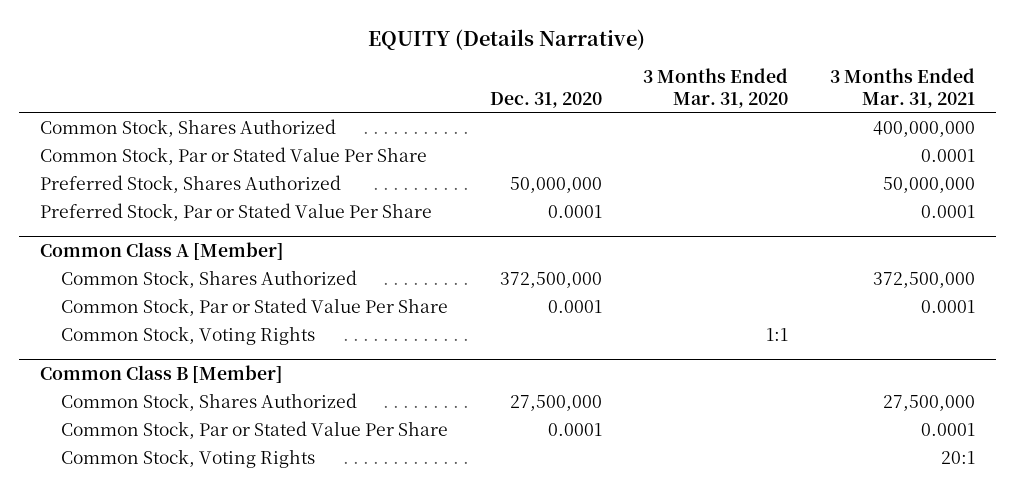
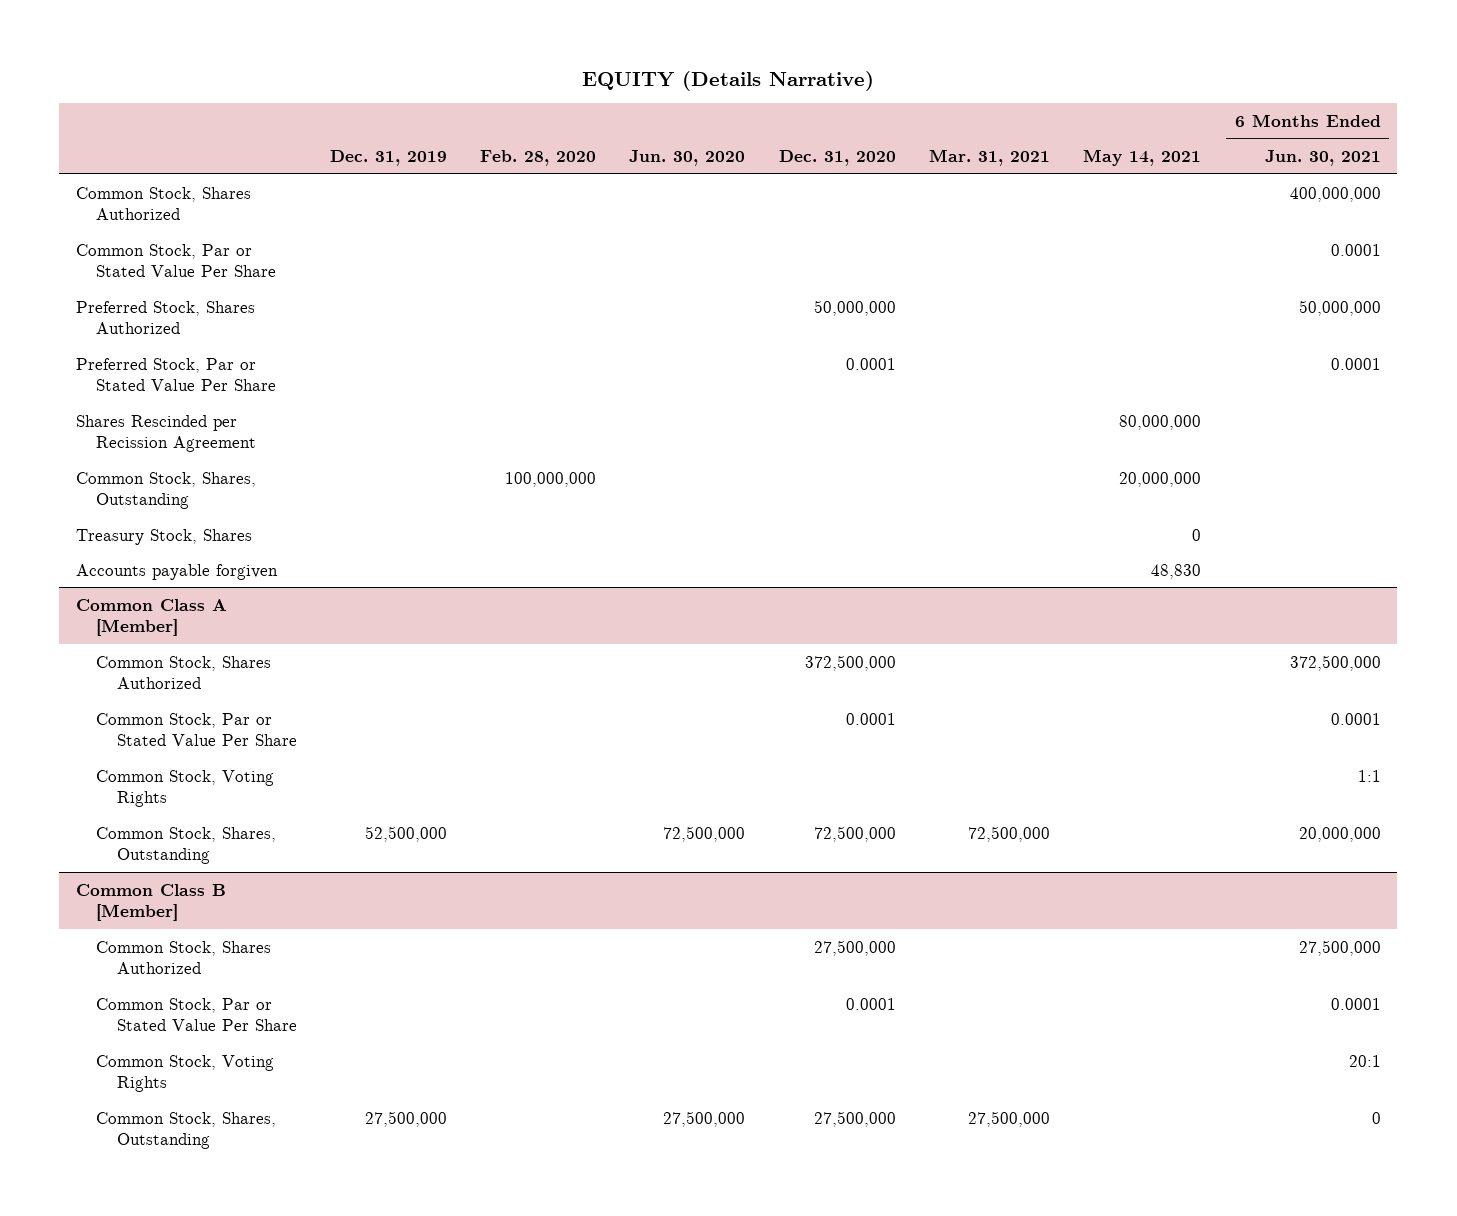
- | Dec. 31, 2020 | 3 Months Ended Mar. 31, 2020 | 3 Months Ended Mar. 31, 2021
+ | Dec. 31, 2019 | Feb. 28, 2020 | Jun. 30, 2020 | Dec. 31, 2020 | Mar. 31, 2021 | May 14, 2021 | 6 Months Ended Jun. 30, 2021
+ Shares Rescinded per Recission Agreement | | | | | | 80,000,000 |
+ Common Stock, Shares, Outstanding | | 100,000,000 | | | | 20,000,000 |
+ Treasury Stock, Shares | | | | | | 0 |
+ Accounts payable forgiven | | | | | | 48,830 |
@ Common Class A [Member]
+ Common Stock, Shares, Outstanding | 52,500,000 | | 72,500,000 | 72,500,000 | 72,500,000 | | 20,000,000
@ Common Class B [Member]
+ Common Stock, Shares, Outstanding | 27,500,000 | | 27,500,000 | 27,500,000 | 27,500,000 | | 0

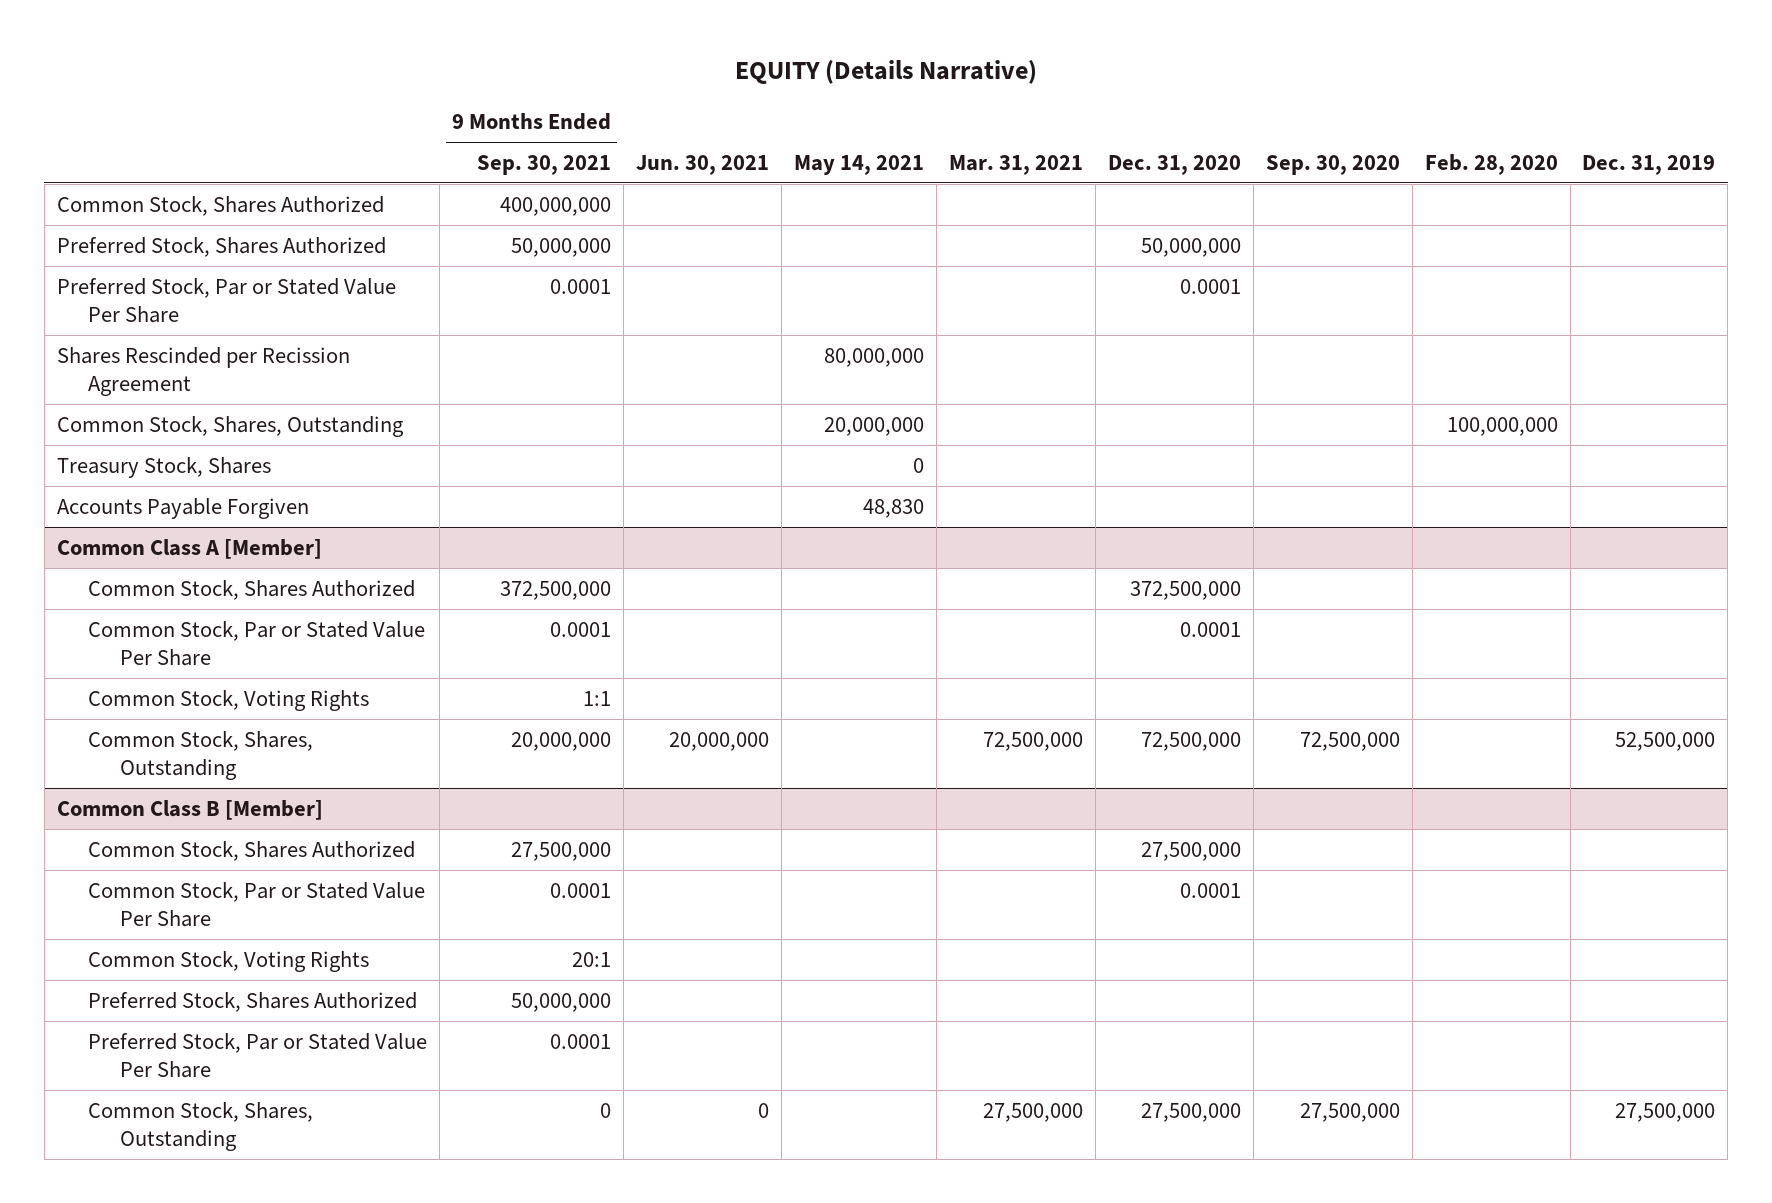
- | Dec. 31, 2019 | Feb. 28, 2020 | Jun. 30, 2020 | Dec. 31, 2020 | Mar. 31, 2021 | May 14, 2021 | 6 Months Ended Jun. 30, 2021
+ | 9 Months Ended Sep. 30, 2021 | Jun. 30, 2021 | May 14, 2021 | Mar. 31, 2021 | Dec. 31, 2020 | Sep. 30, 2020 | Feb. 28, 2020 | Dec. 31, 2019
- Common Stock, Par or Stated Value Per Share | | | | | | | 0.0001
- Accounts payable forgiven | | | | | | 48,830 |
+ Accounts Payable Forgiven | | | 48,830 | | | | |
@ Common Class B [Member]
+ Preferred Stock, Shares Authorized | 50,000,000 | | | | | | |
+ Preferred Stock, Par or Stated Value Per Share | 0.0001 | | | | | | |

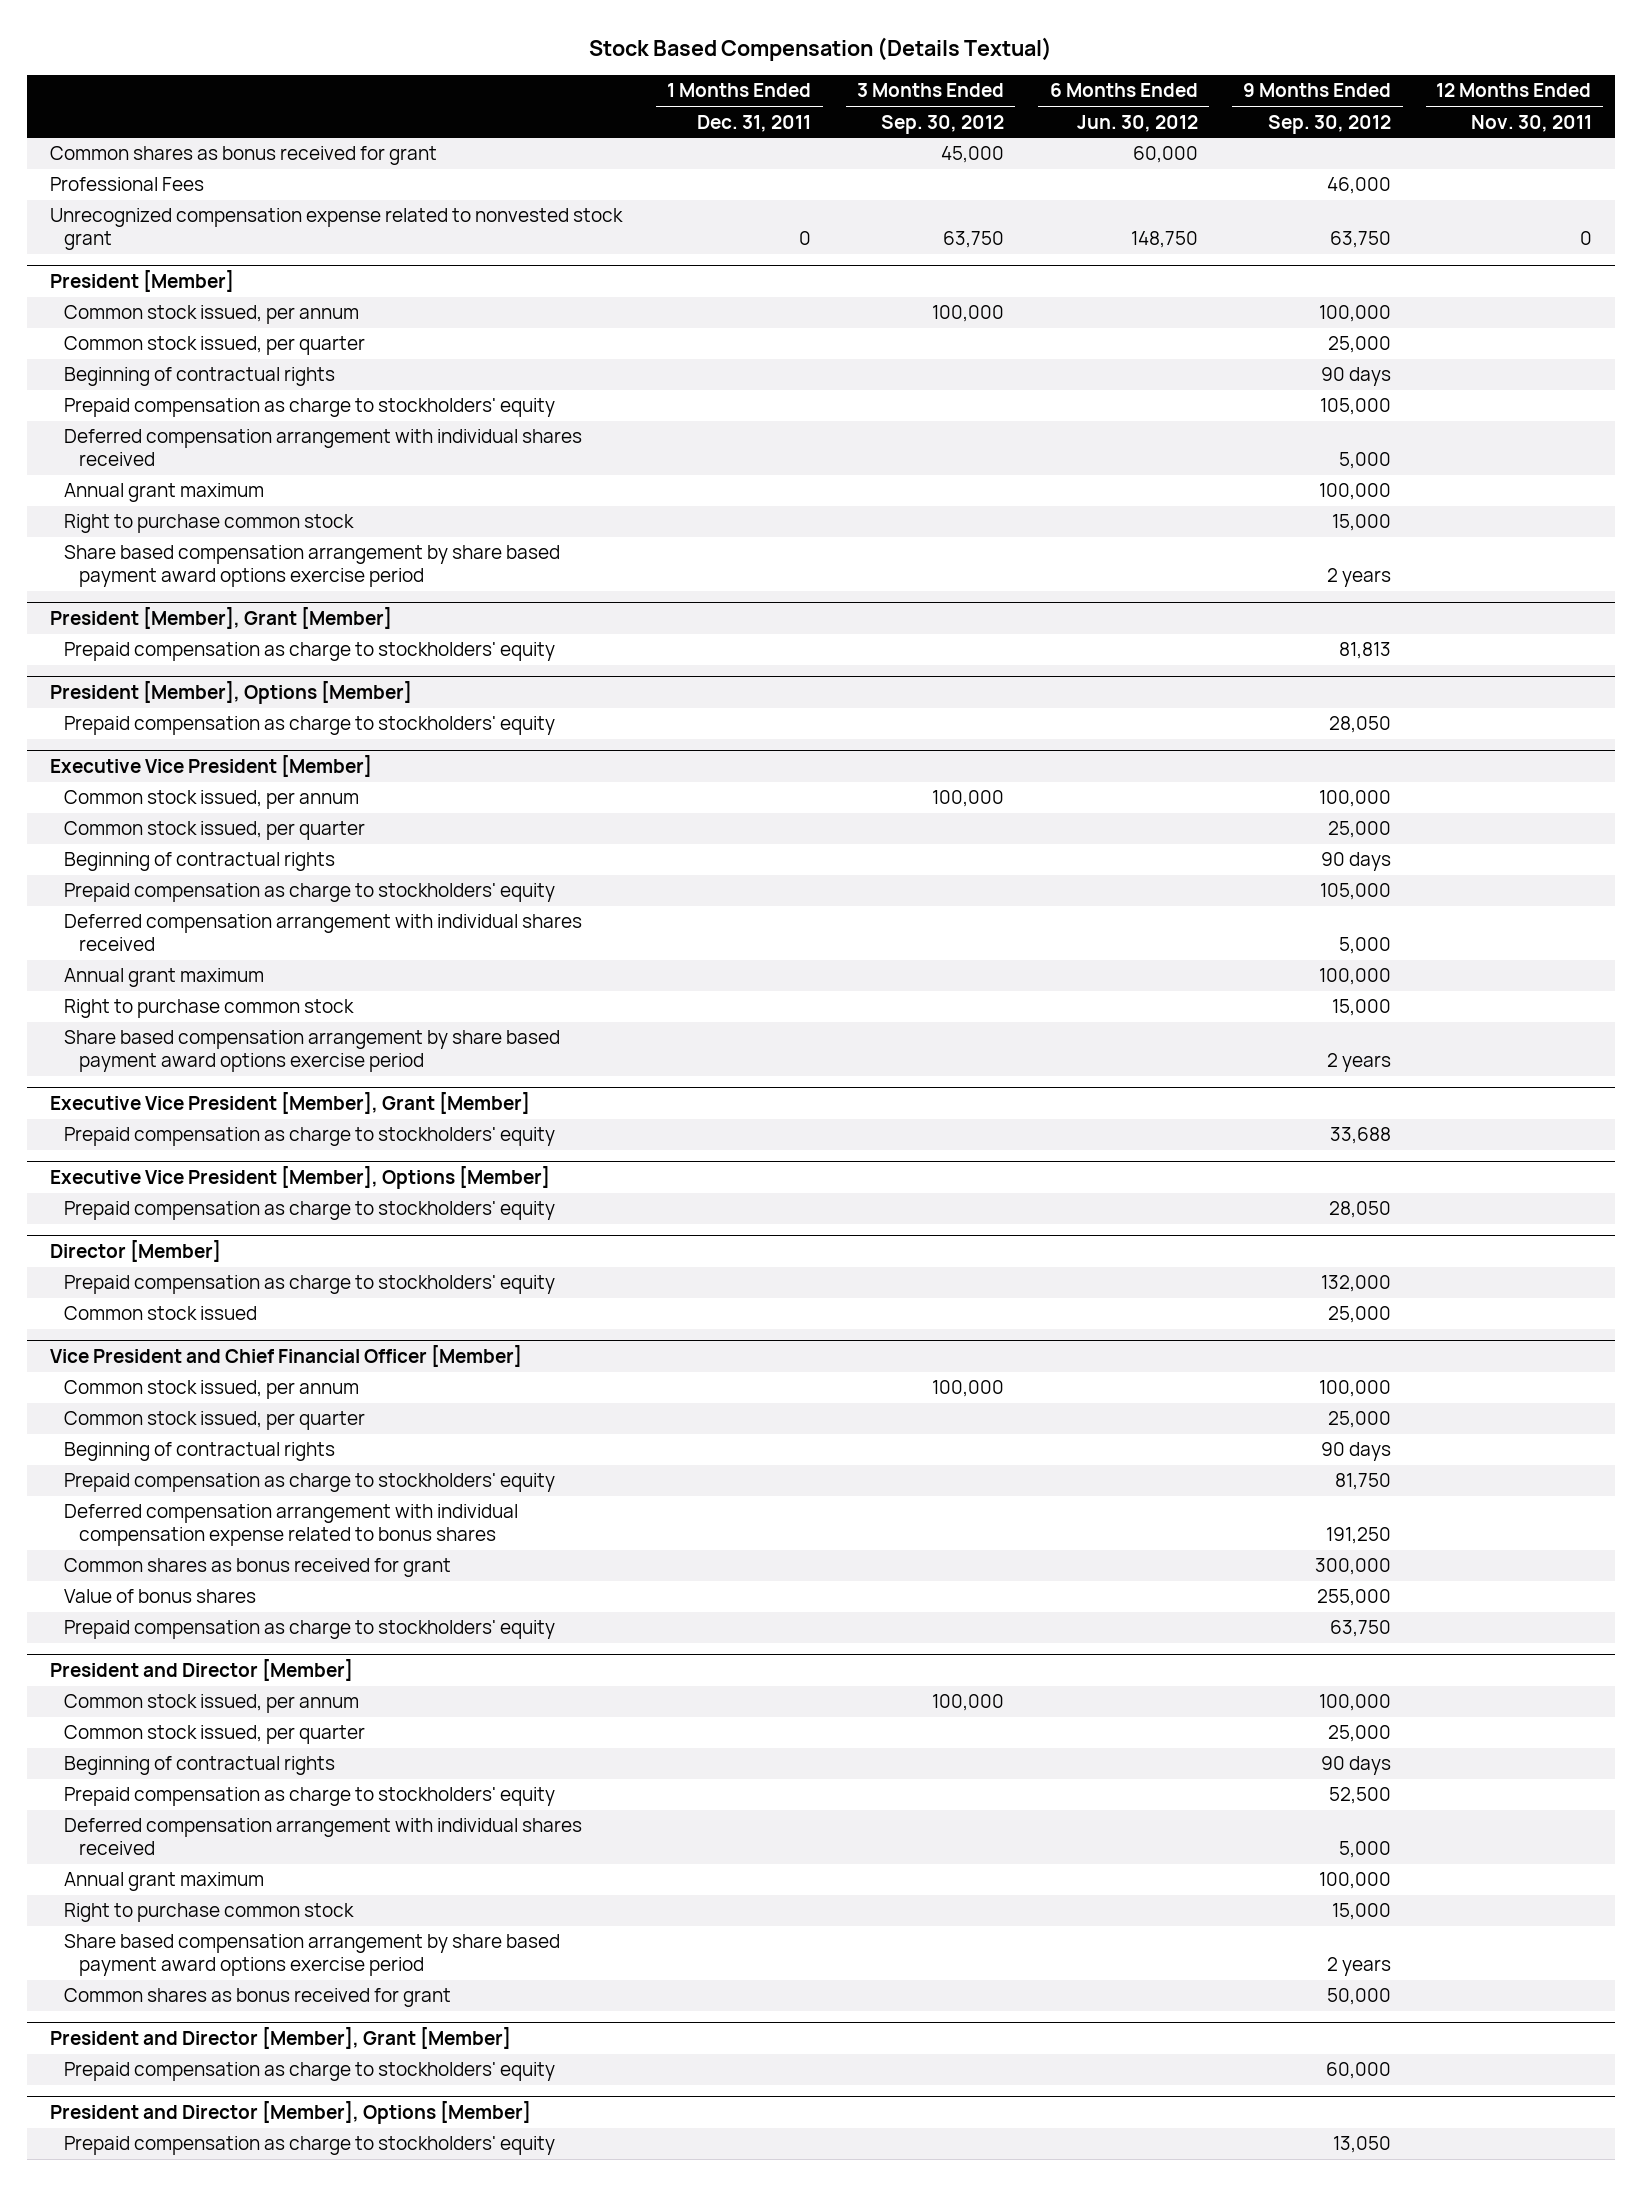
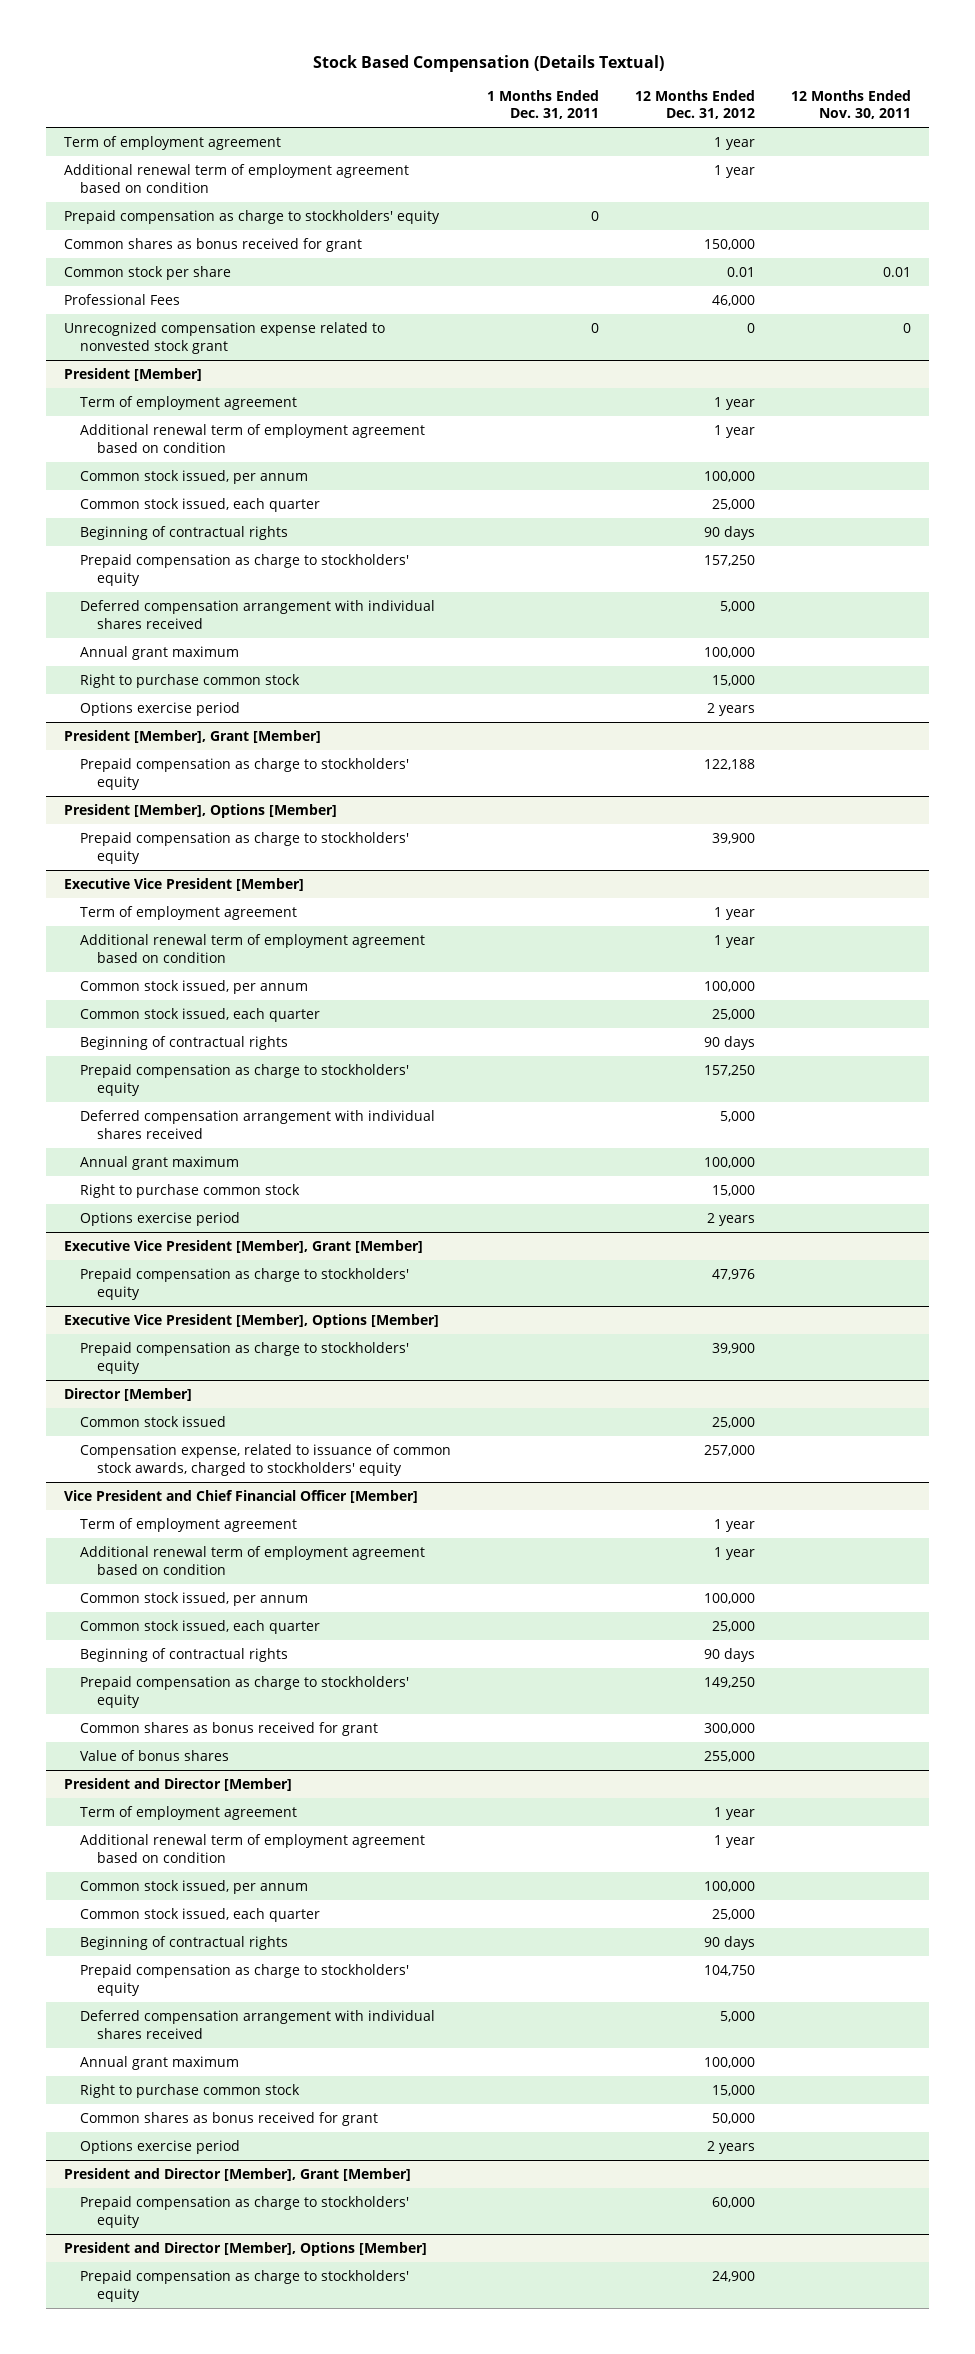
- | 1 Months Ended Dec. 31, 2011 | 3 Months Ended Sep. 30, 2012 | 6 Months Ended Jun. 30, 2012 | 9 Months Ended Sep. 30, 2012 | 12 Months Ended Nov. 30, 2011
+ | 1 Months Ended Dec. 31, 2011 | 12 Months Ended Dec. 31, 2012 | 12 Months Ended Nov. 30, 2011
+ Term of employment agreement | | 1 year |
+ Additional renewal term of employment agreement based on condition | | 1 year |
+ Prepaid compensation as charge to stockholders' equity | 0 | |
+ Common stock per share | | 0.01 | 0.01
@ President [Member]
+ Term of employment agreement | | 1 year |
+ Additional renewal term of employment agreement based on condition | | 1 year |
- Common stock issued, per quarter | | | | 25,000 |
+ Common stock issued, each quarter | | 25,000 |
- Share based compensation arrangement by share based payment award options exercise period | | | | 2 years |
+ Options exercise period | | 2 years |
@ Executive Vice President [Member]
+ Term of employment agreement | | 1 year |
+ Additional renewal term of employment agreement based on condition | | 1 year |
- Common stock issued, per quarter | | | | 25,000 |
+ Common stock issued, each quarter | | 25,000 |
- Share based compensation arrangement by share based payment award options exercise period | | | | 2 years |
+ Options exercise period | | 2 years |
@ Director [Member]
- Prepaid compensation as charge to stockholders' equity | | | | 132,000 |
+ Compensation expense, related to issuance of common stock awards, charged to stockholders' equity | | 257,000 |
@ Vice President and Chief Financial Officer [Member]
+ Term of employment agreement | | 1 year |
+ Additional renewal term of employment agreement based on condition | | 1 year |
- Common stock issued, per quarter | | | | 25,000 |
+ Common stock issued, each quarter | | 25,000 |
- Deferred compensation arrangement with individual compensation expense related to bonus shares | | | | 191,250 |
- Prepaid compensation as charge to stockholders' equity | | | | 63,750 |
@ President and Director [Member]
+ Term of employment agreement | | 1 year |
+ Additional renewal term of employment agreement based on condition | | 1 year |
- Common stock issued, per quarter | | | | 25,000 |
+ Common stock issued, each quarter | | 25,000 |
- Share based compensation arrangement by share based payment award options exercise period | | | | 2 years |
+ Options exercise period | | 2 years |

